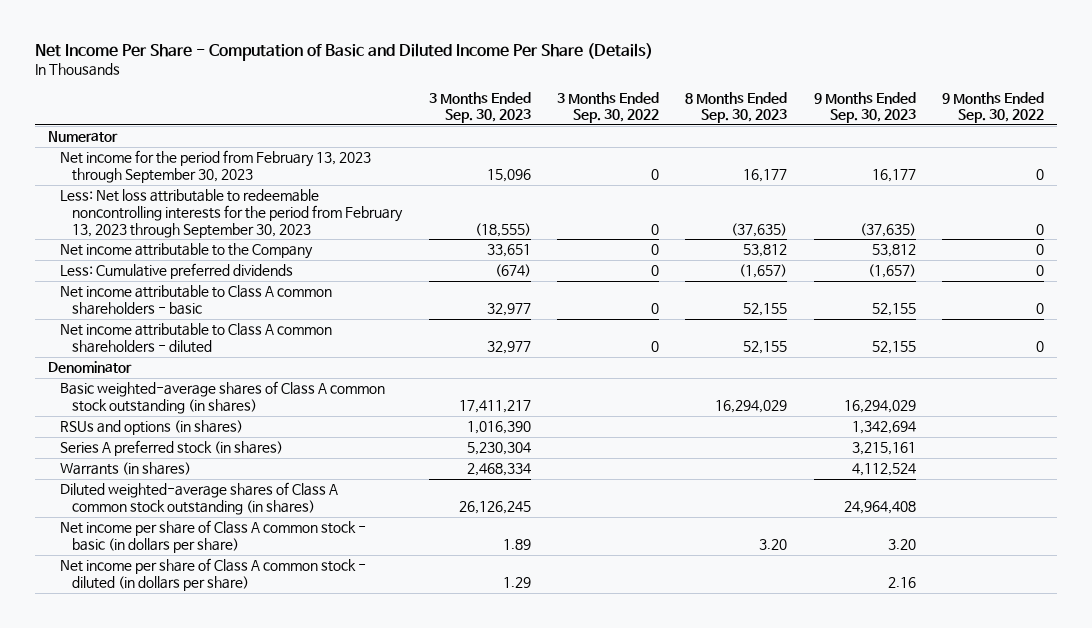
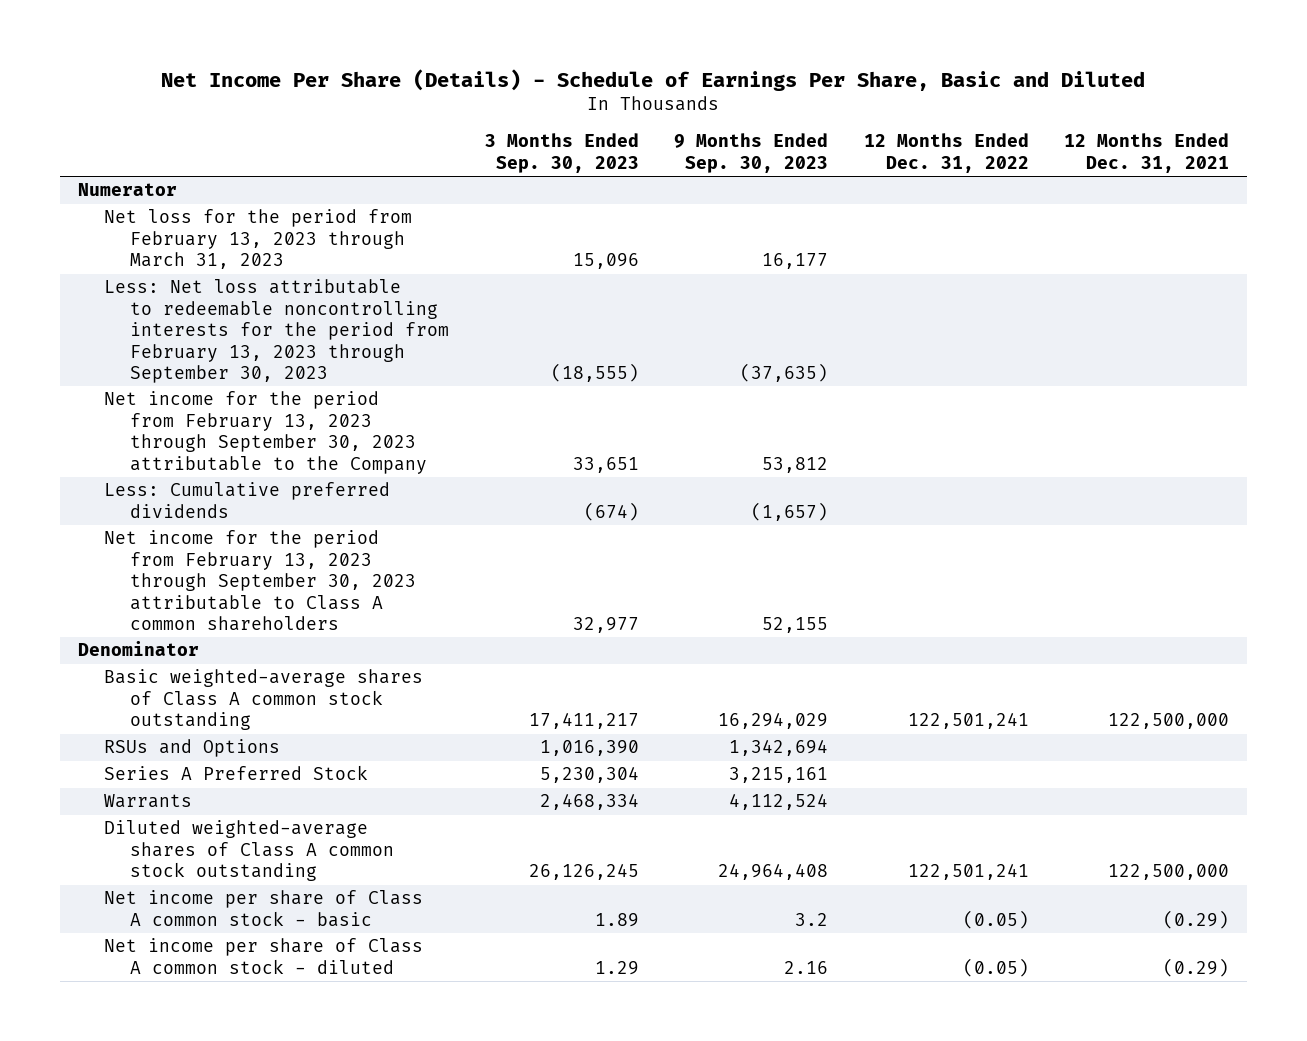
- Net Income Per Share - Computation of Basic and Diluted Income Per Share (Details)
+ Net Income Per Share (Details) - Schedule of Earnings Per Share, Basic and Diluted
- | 3 Months Ended Sep. 30, 2023 | 3 Months Ended Sep. 30, 2022 | 8 Months Ended Sep. 30, 2023 | 9 Months Ended Sep. 30, 2023 | 9 Months Ended Sep. 30, 2022
+ | 3 Months Ended Sep. 30, 2023 | 9 Months Ended Sep. 30, 2023 | 12 Months Ended Dec. 31, 2022 | 12 Months Ended Dec. 31, 2021
- Net income for the period from February 13, 2023 through September 30, 2023 | 15,096 | 0 | 16,177 | 16,177 | 0
+ Net loss for the period from February 13, 2023 through March 31, 2023 | 15,096 | 16,177 | |
- Net income attributable to the Company | 33,651 | 0 | 53,812 | 53,812 | 0
+ Net income for the period from February 13, 2023 through September 30, 2023 attributable to the Company | 33,651 | 53,812 | |
- Net income attributable to Class A common shareholders - basic | 32,977 | 0 | 52,155 | 52,155 | 0
- Net income attributable to Class A common shareholders - diluted | 32,977 | 0 | 52,155 | 52,155 | 0
+ Net income for the period from February 13, 2023 through September 30, 2023 attributable to Class A common shareholders | 32,977 | 52,155 | |
- Basic weighted-average shares of Class A common stock outstanding (in shares) | 17,411,217 | | 16,294,029 | 16,294,029 |
- RSUs and options (in shares) | 1,016,390 | | | 1,342,694 |
- Series A preferred stock (in shares) | 5,230,304 | | | 3,215,161 |
- Warrants (in shares) | 2,468,334 | | | 4,112,524 |
- Diluted weighted-average shares of Class A common stock outstanding (in shares) | 26,126,245 | | | 24,964,408 |
- Net income per share of Class A common stock - basic (in dollars per share) | 1.89 | | 3.20 | 3.20 |
- Net income per share of Class A common stock - diluted (in dollars per share) | 1.29 | | | 2.16 |
+ Basic weighted-average shares of Class A common stock outstanding | 17,411,217 | 16,294,029 | 122,501,241 | 122,500,000
+ RSUs and Options | 1,016,390 | 1,342,694 | |
+ Series A Preferred Stock | 5,230,304 | 3,215,161 | |
+ Warrants | 2,468,334 | 4,112,524 | |
+ Diluted weighted-average shares of Class A common stock outstanding | 26,126,245 | 24,964,408 | 122,501,241 | 122,500,000
+ Net income per share of Class A common stock - basic | 1.89 | 3.2 | (0.05) | (0.29)
+ Net income per share of Class A common stock - diluted | 1.29 | 2.16 | (0.05) | (0.29)

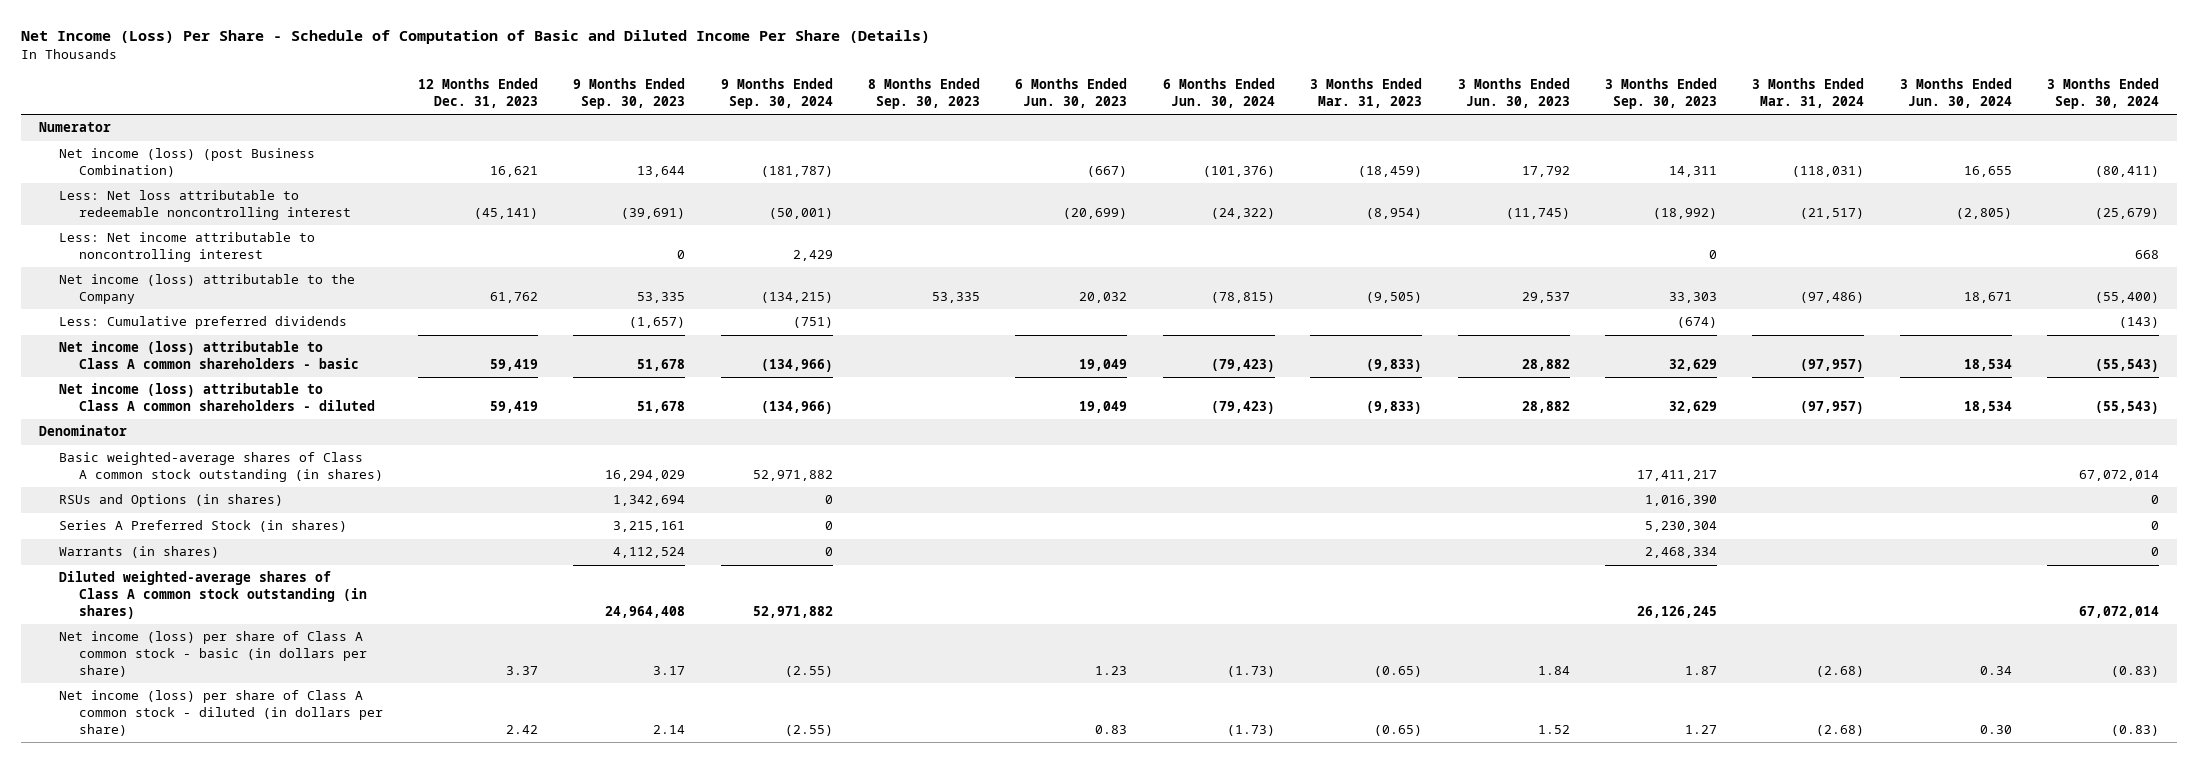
- Net Income Per Share (Details) - Schedule of Earnings Per Share, Basic and Diluted
+ Net Income (Loss) Per Share - Schedule of Computation of Basic and Diluted Income Per Share (Details)
- | 3 Months Ended Sep. 30, 2023 | 9 Months Ended Sep. 30, 2023 | 12 Months Ended Dec. 31, 2022 | 12 Months Ended Dec. 31, 2021
+ | 12 Months Ended Dec. 31, 2023 | 9 Months Ended Sep. 30, 2023 | 9 Months Ended Sep. 30, 2024 | 8 Months Ended Sep. 30, 2023 | 6 Months Ended Jun. 30, 2023 | 6 Months Ended Jun. 30, 2024 | 3 Months Ended Mar. 31, 2023 | 3 Months Ended Jun. 30, 2023 | 3 Months Ended Sep. 30, 2023 | 3 Months Ended Mar. 31, 2024 | 3 Months Ended Jun. 30, 2024 | 3 Months Ended Sep. 30, 2024
- Net loss for the period from February 13, 2023 through March 31, 2023 | 15,096 | 16,177 | |
- Less: Net loss attributable to redeemable noncontrolling interests for the period from February 13, 2023 through September 30, 2023 | (18,555) | (37,635) | |
- Net income for the period from February 13, 2023 through September 30, 2023 attributable to the Company | 33,651 | 53,812 | |
+ Net income (loss) (post Business Combination) | 16,621 | 13,644 | (181,787) | | (667) | (101,376) | (18,459) | 17,792 | 14,311 | (118,031) | 16,655 | (80,411)
+ Less: Net loss attributable to redeemable noncontrolling interest | (45,141) | (39,691) | (50,001) | | (20,699) | (24,322) | (8,954) | (11,745) | (18,992) | (21,517) | (2,805) | (25,679)
+ Less: Net income attributable to noncontrolling interest | | 0 | 2,429 | | | | | | 0 | | | 668
+ Net income (loss) attributable to the Company | 61,762 | 53,335 | (134,215) | 53,335 | 20,032 | (78,815) | (9,505) | 29,537 | 33,303 | (97,486) | 18,671 | (55,400)
- Net income for the period from February 13, 2023 through September 30, 2023 attributable to Class A common shareholders | 32,977 | 52,155 | |
+ Net income (loss) attributable to Class A common shareholders - basic | 59,419 | 51,678 | (134,966) | | 19,049 | (79,423) | (9,833) | 28,882 | 32,629 | (97,957) | 18,534 | (55,543)
+ Net income (loss) attributable to Class A common shareholders - diluted | 59,419 | 51,678 | (134,966) | | 19,049 | (79,423) | (9,833) | 28,882 | 32,629 | (97,957) | 18,534 | (55,543)
- Basic weighted-average shares of Class A common stock outstanding | 17,411,217 | 16,294,029 | 122,501,241 | 122,500,000
- RSUs and Options | 1,016,390 | 1,342,694 | |
- Series A Preferred Stock | 5,230,304 | 3,215,161 | |
- Warrants | 2,468,334 | 4,112,524 | |
- Diluted weighted-average shares of Class A common stock outstanding | 26,126,245 | 24,964,408 | 122,501,241 | 122,500,000
- Net income per share of Class A common stock - basic | 1.89 | 3.2 | (0.05) | (0.29)
- Net income per share of Class A common stock - diluted | 1.29 | 2.16 | (0.05) | (0.29)
+ Basic weighted-average shares of Class A common stock outstanding (in shares) | | 16,294,029 | 52,971,882 | | | | | | 17,411,217 | | | 67,072,014
+ RSUs and Options (in shares) | | 1,342,694 | 0 | | | | | | 1,016,390 | | | 0
+ Series A Preferred Stock (in shares) | | 3,215,161 | 0 | | | | | | 5,230,304 | | | 0
+ Warrants (in shares) | | 4,112,524 | 0 | | | | | | 2,468,334 | | | 0
+ Diluted weighted-average shares of Class A common stock outstanding (in shares) | | 24,964,408 | 52,971,882 | | | | | | 26,126,245 | | | 67,072,014
+ Net income (loss) per share of Class A common stock - basic (in dollars per share) | 3.37 | 3.17 | (2.55) | | 1.23 | (1.73) | (0.65) | 1.84 | 1.87 | (2.68) | 0.34 | (0.83)
+ Net income (loss) per share of Class A common stock - diluted (in dollars per share) | 2.42 | 2.14 | (2.55) | | 0.83 | (1.73) | (0.65) | 1.52 | 1.27 | (2.68) | 0.30 | (0.83)

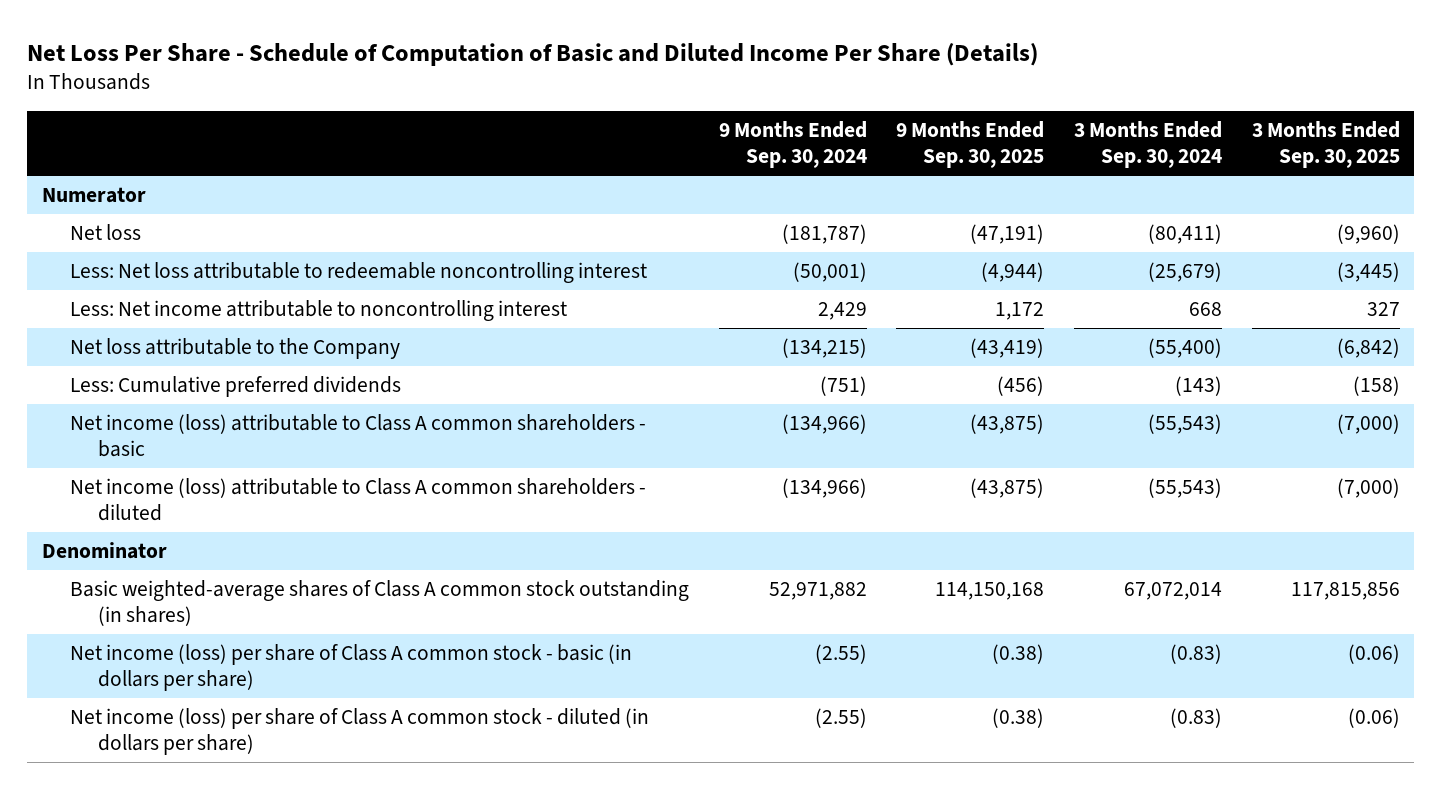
- Net Income (Loss) Per Share - Schedule of Computation of Basic and Diluted Income Per Share (Details)
+ Net Loss Per Share - Schedule of Computation of Basic and Diluted Income Per Share (Details)
- | 12 Months Ended Dec. 31, 2023 | 9 Months Ended Sep. 30, 2023 | 9 Months Ended Sep. 30, 2024 | 8 Months Ended Sep. 30, 2023 | 6 Months Ended Jun. 30, 2023 | 6 Months Ended Jun. 30, 2024 | 3 Months Ended Mar. 31, 2023 | 3 Months Ended Jun. 30, 2023 | 3 Months Ended Sep. 30, 2023 | 3 Months Ended Mar. 31, 2024 | 3 Months Ended Jun. 30, 2024 | 3 Months Ended Sep. 30, 2024
+ | 9 Months Ended Sep. 30, 2024 | 9 Months Ended Sep. 30, 2025 | 3 Months Ended Sep. 30, 2024 | 3 Months Ended Sep. 30, 2025
- Net income (loss) (post Business Combination) | 16,621 | 13,644 | (181,787) | | (667) | (101,376) | (18,459) | 17,792 | 14,311 | (118,031) | 16,655 | (80,411)
+ Net loss | (181,787) | (47,191) | (80,411) | (9,960)
- Net income (loss) attributable to the Company | 61,762 | 53,335 | (134,215) | 53,335 | 20,032 | (78,815) | (9,505) | 29,537 | 33,303 | (97,486) | 18,671 | (55,400)
+ Net loss attributable to the Company | (134,215) | (43,419) | (55,400) | (6,842)
- RSUs and Options (in shares) | | 1,342,694 | 0 | | | | | | 1,016,390 | | | 0
- Series A Preferred Stock (in shares) | | 3,215,161 | 0 | | | | | | 5,230,304 | | | 0
- Warrants (in shares) | | 4,112,524 | 0 | | | | | | 2,468,334 | | | 0
- Diluted weighted-average shares of Class A common stock outstanding (in shares) | | 24,964,408 | 52,971,882 | | | | | | 26,126,245 | | | 67,072,014

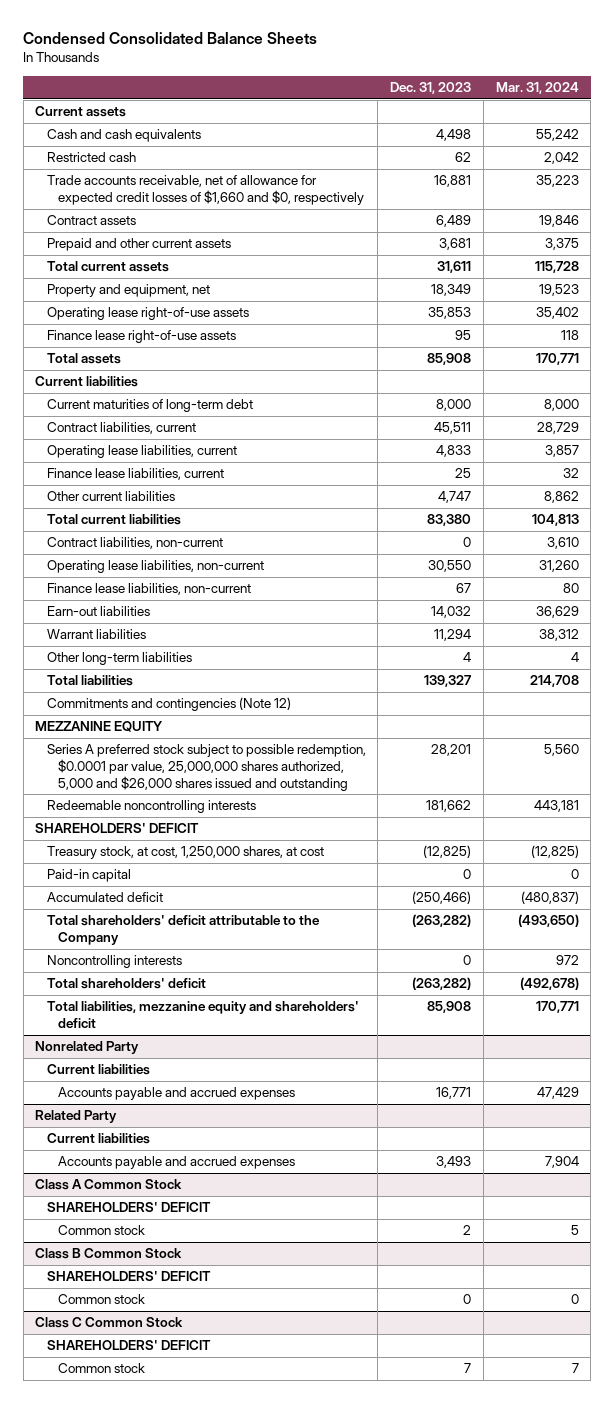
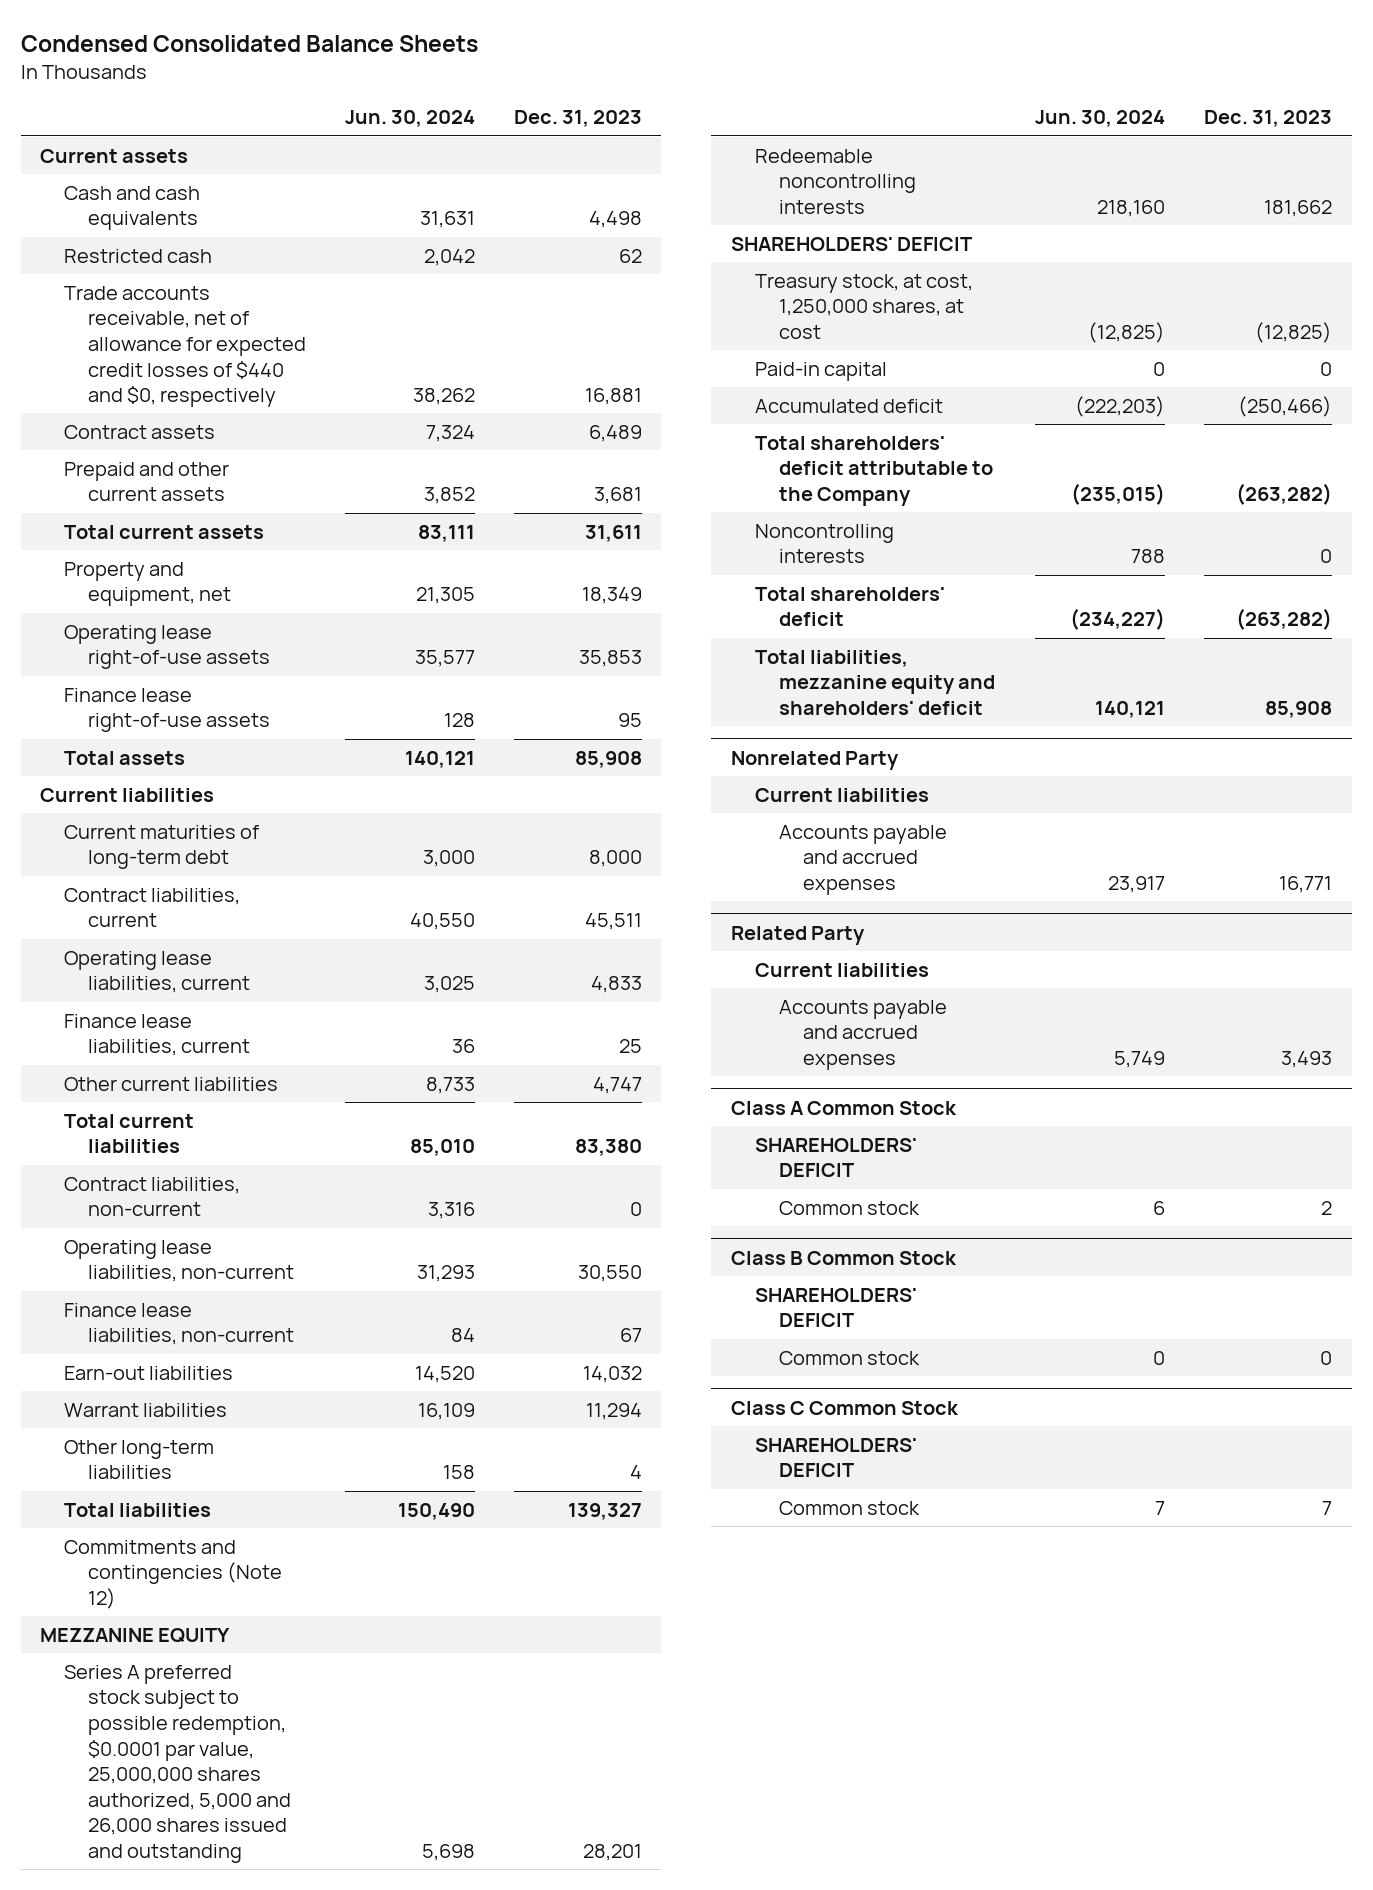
- | Dec. 31, 2023 | Mar. 31, 2024
+ | Jun. 30, 2024 | Dec. 31, 2023
- Trade accounts receivable, net of allowance for expected credit losses of $1,660 and $0, respectively | 16,881 | 35,223
+ Trade accounts receivable, net of allowance for expected credit losses of $440 and $0, respectively | 38,262 | 16,881
- Series A preferred stock subject to possible redemption, $0.0001 par value, 25,000,000 shares authorized, 5,000 and $26,000 shares issued and outstanding | 28,201 | 5,560
+ Series A preferred stock subject to possible redemption, $0.0001 par value, 25,000,000 shares authorized, 5,000 and 26,000 shares issued and outstanding | 5,698 | 28,201

